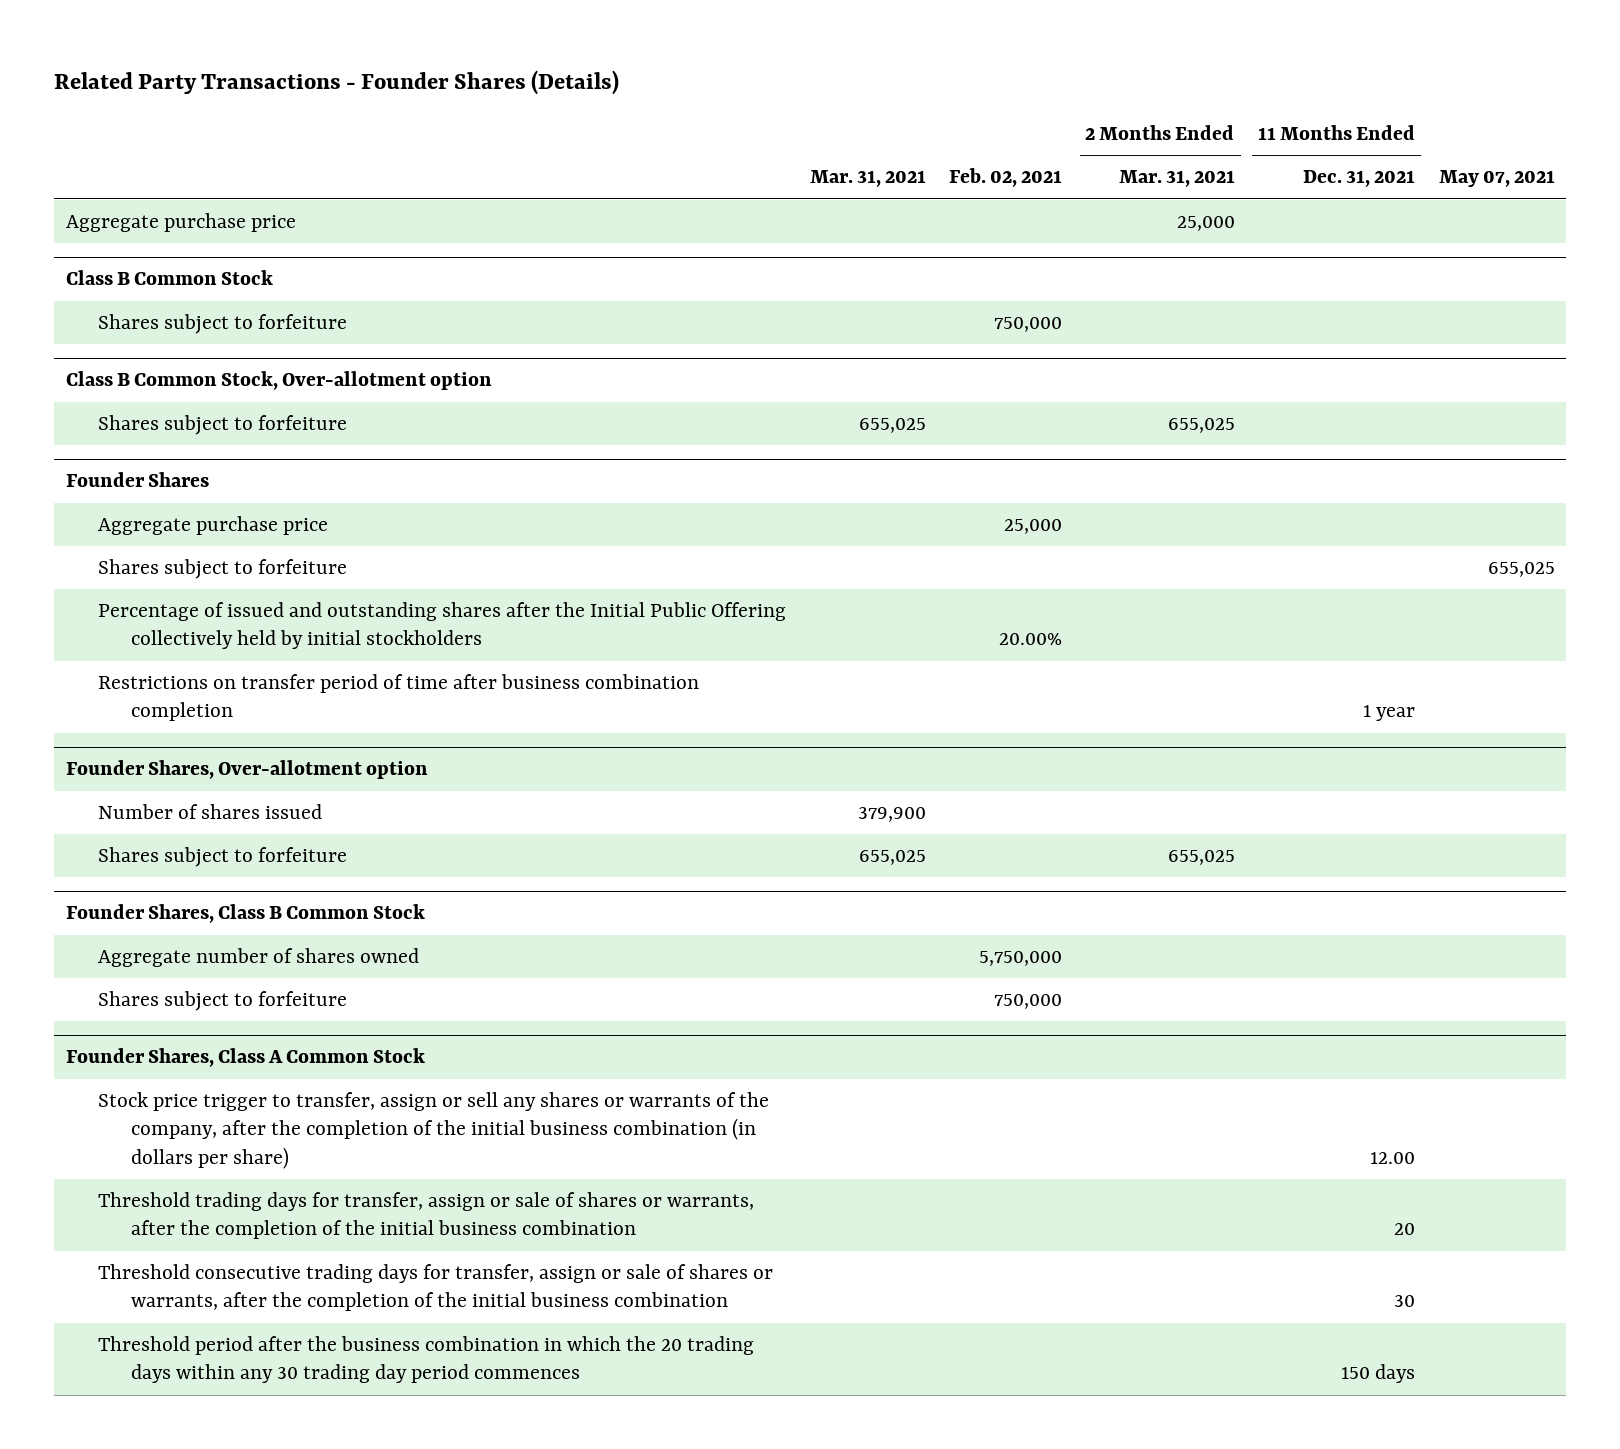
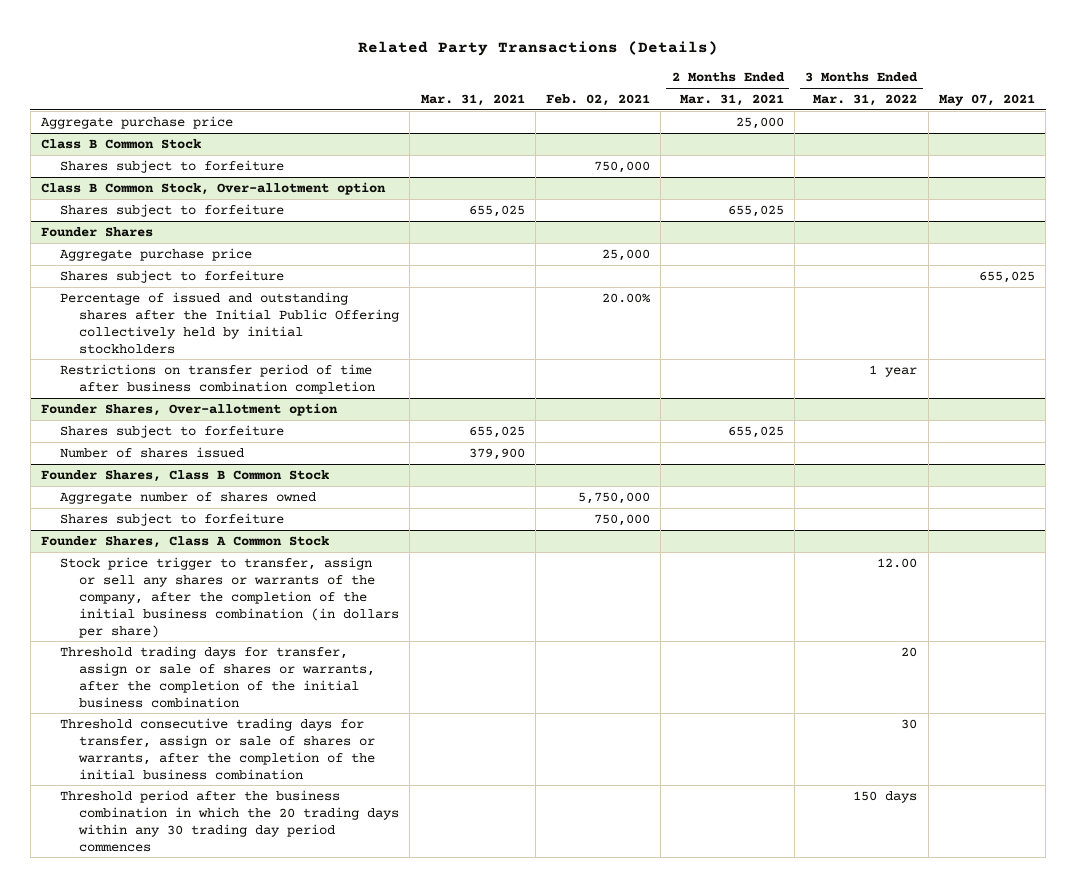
- Related Party Transactions - Founder Shares (Details)
+ Related Party Transactions (Details)
- | Mar. 31, 2021 | Feb. 02, 2021 | 2 Months Ended Mar. 31, 2021 | 11 Months Ended Dec. 31, 2021 | May 07, 2021
+ | Mar. 31, 2021 | Feb. 02, 2021 | 2 Months Ended Mar. 31, 2021 | 3 Months Ended Mar. 31, 2022 | May 07, 2021
@ Founder Shares, Over-allotment option
moved down: Number of shares issued | 379,900 | | | |

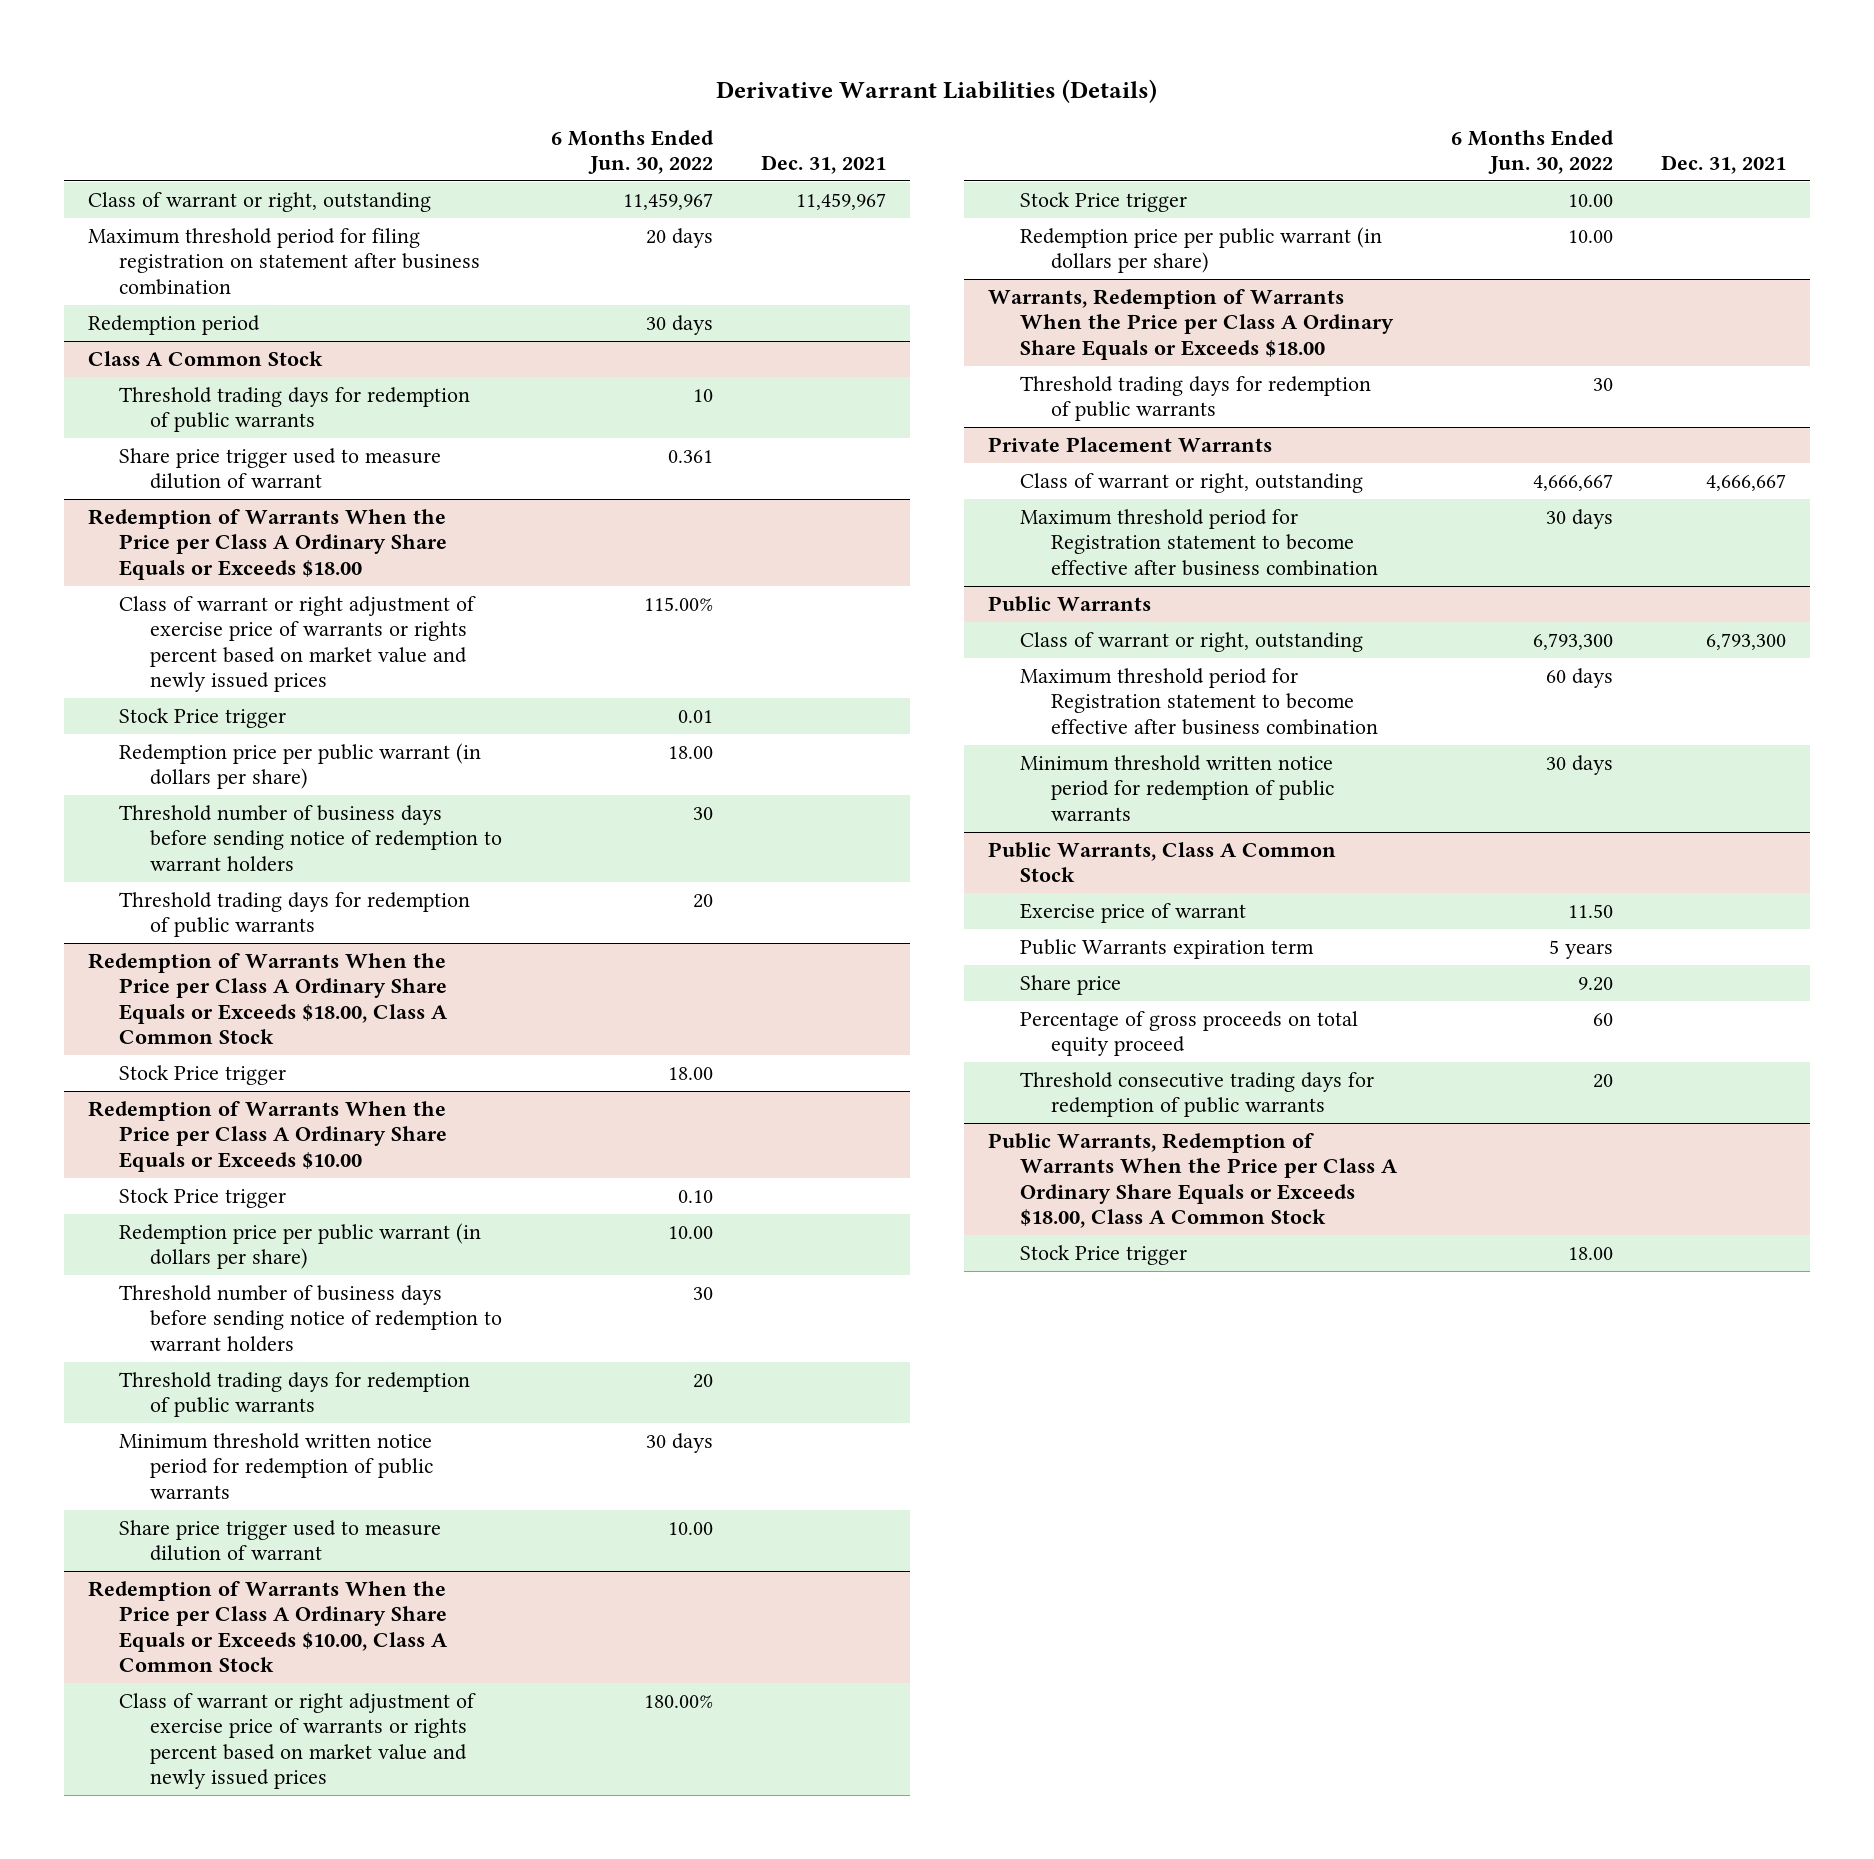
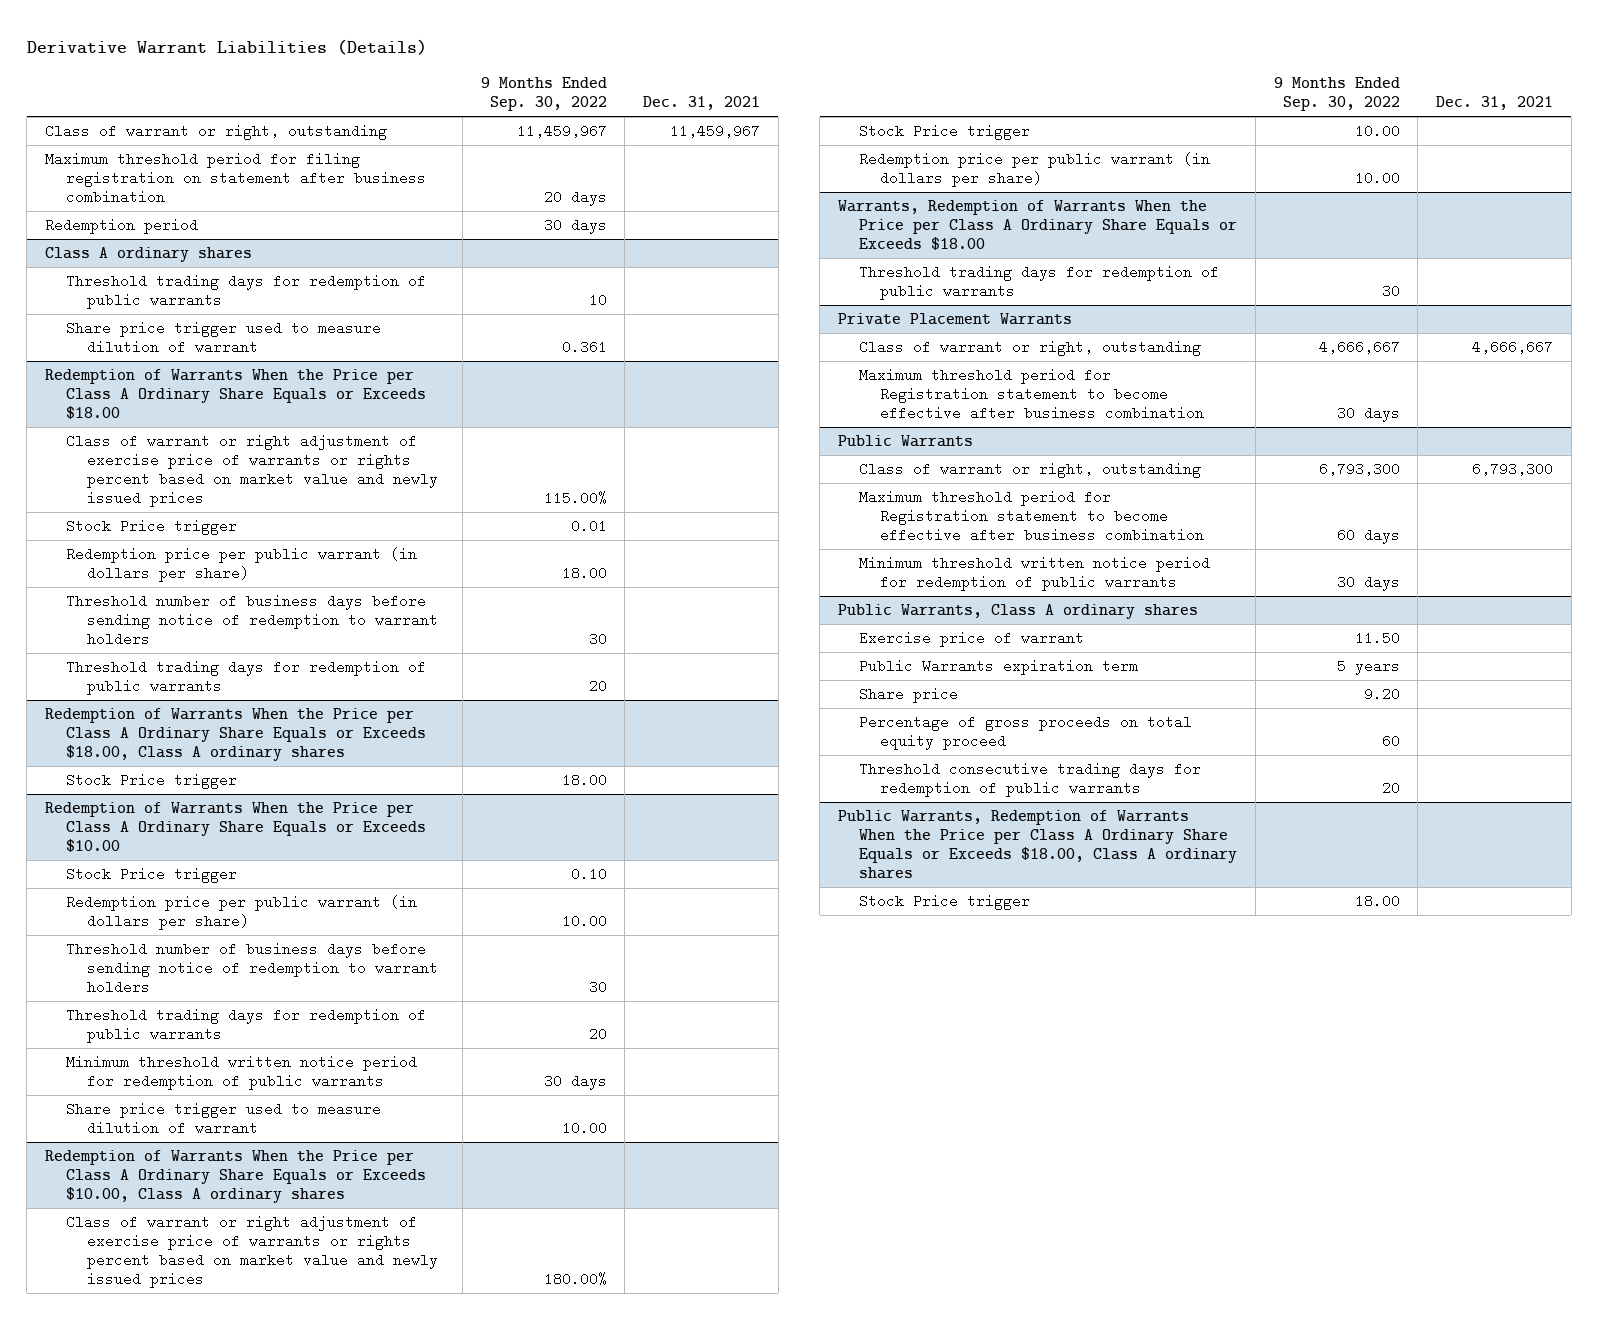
- | 6 Months Ended Jun. 30, 2022 | Dec. 31, 2021
+ | 9 Months Ended Sep. 30, 2022 | Dec. 31, 2021
- Class A Common Stock
+ Class A ordinary shares
- Redemption of Warrants When the Price per Class A Ordinary Share Equals or Exceeds $18.00, Class A Common Stock
+ Redemption of Warrants When the Price per Class A Ordinary Share Equals or Exceeds $18.00, Class A ordinary shares
- Redemption of Warrants When the Price per Class A Ordinary Share Equals or Exceeds $10.00, Class A Common Stock
+ Redemption of Warrants When the Price per Class A Ordinary Share Equals or Exceeds $10.00, Class A ordinary shares
- Public Warrants, Class A Common Stock
+ Public Warrants, Class A ordinary shares
- Public Warrants, Redemption of Warrants When the Price per Class A Ordinary Share Equals or Exceeds $18.00, Class A Common Stock
+ Public Warrants, Redemption of Warrants When the Price per Class A Ordinary Share Equals or Exceeds $18.00, Class A ordinary shares

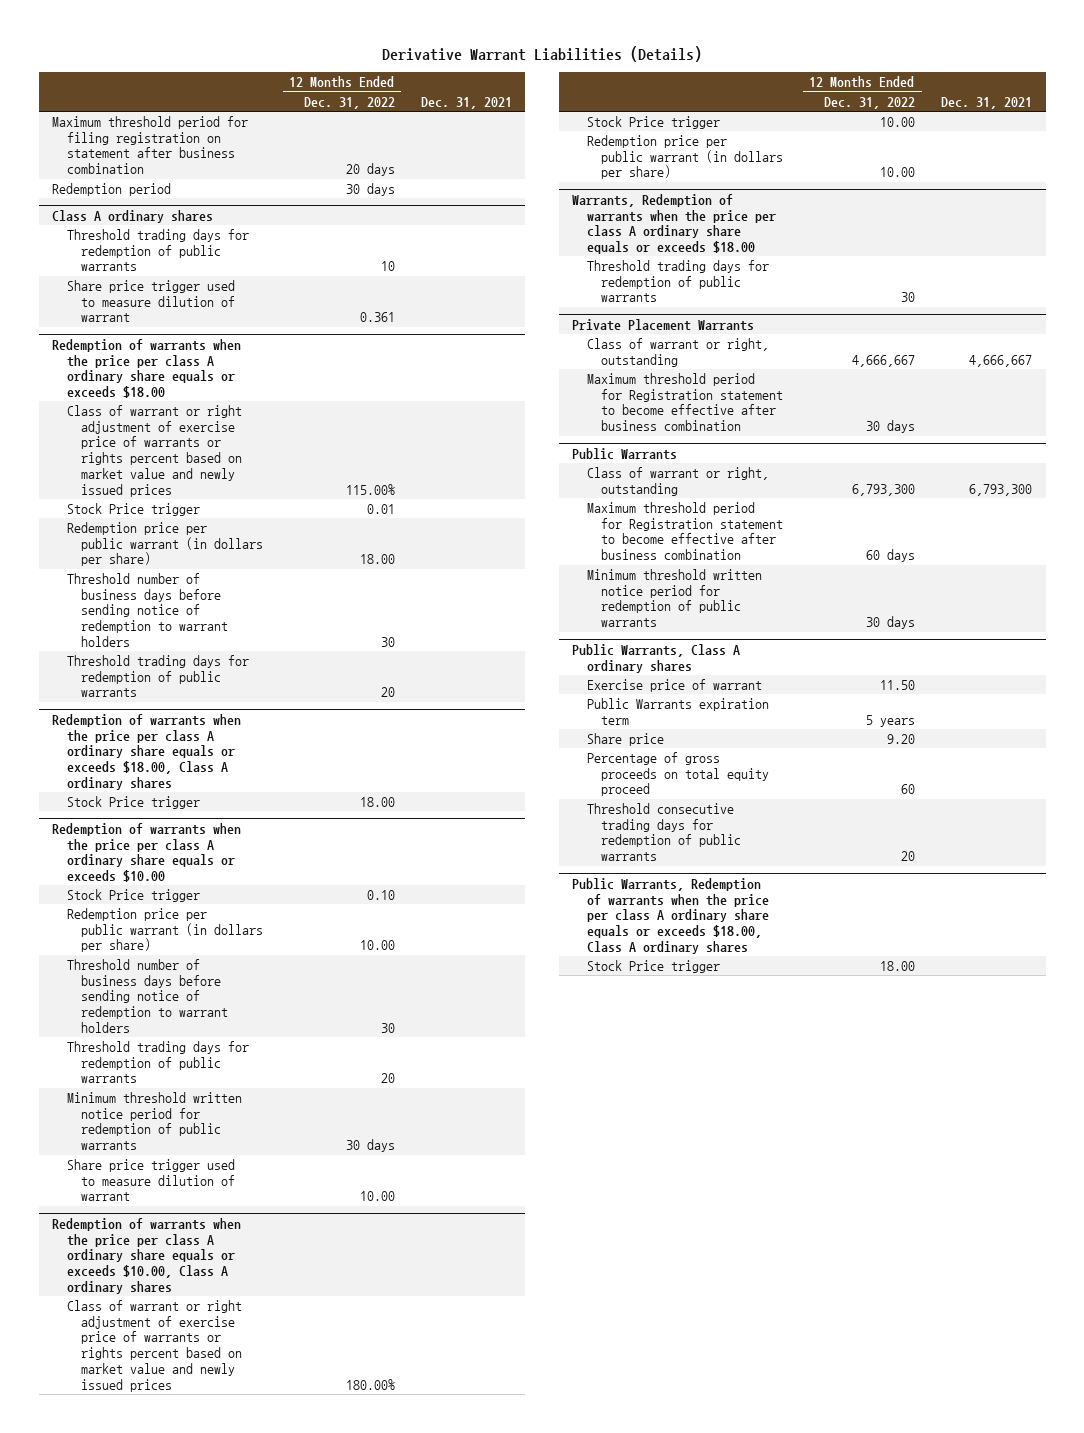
- | 9 Months Ended Sep. 30, 2022 | Dec. 31, 2021
+ | 12 Months Ended Dec. 31, 2022 | Dec. 31, 2021
- Class of warrant or right, outstanding | 11,459,967 | 11,459,967
- Redemption of Warrants When the Price per Class A Ordinary Share Equals or Exceeds $18.00
+ Redemption of warrants when the price per class A ordinary share equals or exceeds $18.00
- Redemption of Warrants When the Price per Class A Ordinary Share Equals or Exceeds $18.00, Class A ordinary shares
+ Redemption of warrants when the price per class A ordinary share equals or exceeds $18.00, Class A ordinary shares
- Redemption of Warrants When the Price per Class A Ordinary Share Equals or Exceeds $10.00
+ Redemption of warrants when the price per class A ordinary share equals or exceeds $10.00
- Redemption of Warrants When the Price per Class A Ordinary Share Equals or Exceeds $10.00, Class A ordinary shares
+ Redemption of warrants when the price per class A ordinary share equals or exceeds $10.00, Class A ordinary shares
- Warrants, Redemption of Warrants When the Price per Class A Ordinary Share Equals or Exceeds $18.00
+ Warrants, Redemption of warrants when the price per class A ordinary share equals or exceeds $18.00
- Public Warrants, Redemption of Warrants When the Price per Class A Ordinary Share Equals or Exceeds $18.00, Class A ordinary shares
+ Public Warrants, Redemption of warrants when the price per class A ordinary share equals or exceeds $18.00, Class A ordinary shares

